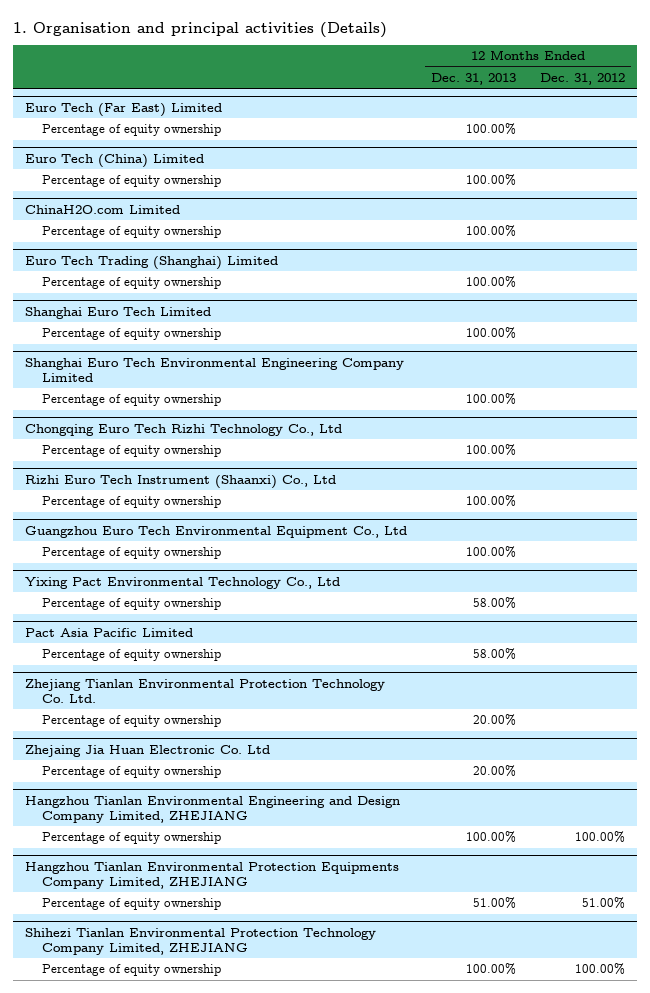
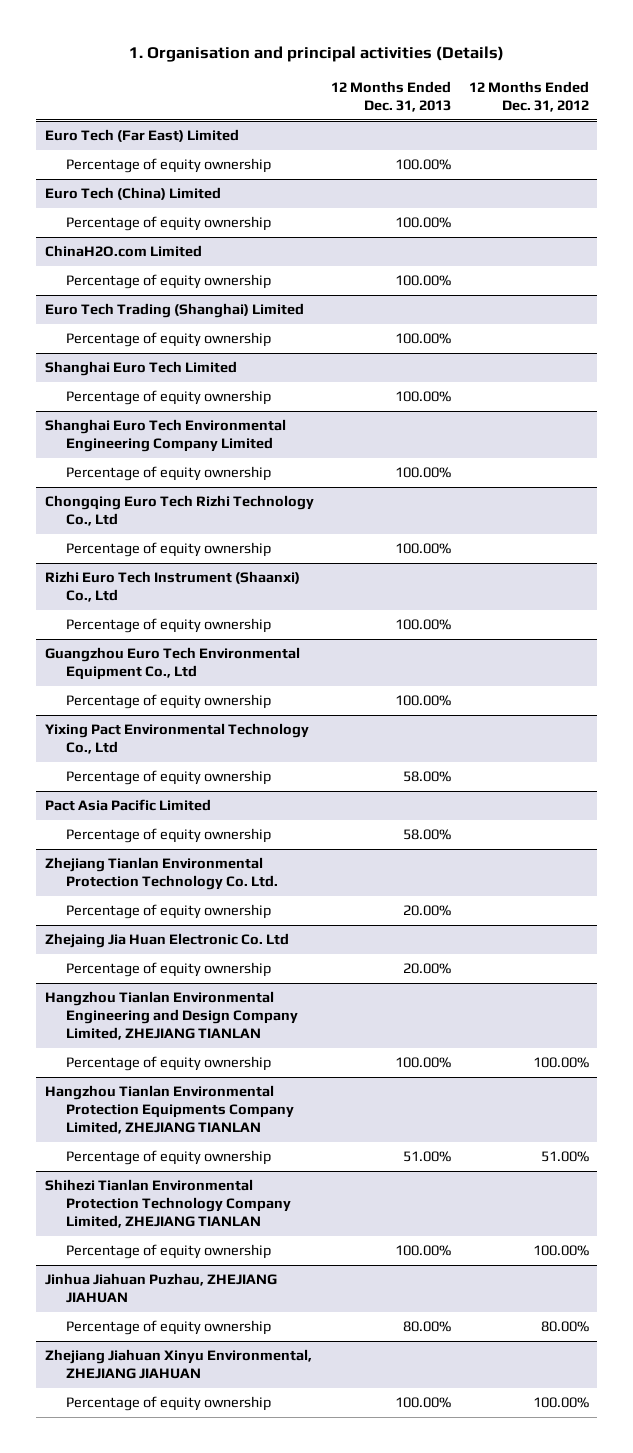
- Hangzhou Tianlan Environmental Engineering and Design Company Limited, ZHEJIANG
+ Hangzhou Tianlan Environmental Engineering and Design Company Limited, ZHEJIANG TIANLAN
- Hangzhou Tianlan Environmental Protection Equipments Company Limited, ZHEJIANG
+ Hangzhou Tianlan Environmental Protection Equipments Company Limited, ZHEJIANG TIANLAN
- Shihezi Tianlan Environmental Protection Technology Company Limited, ZHEJIANG
+ Shihezi Tianlan Environmental Protection Technology Company Limited, ZHEJIANG TIANLAN
+ Jinhua Jiahuan Puzhau, ZHEJIANG JIAHUAN
+ Percentage of equity ownership | 80.00% | 80.00%
+ Zhejiang Jiahuan Xinyu Environmental, ZHEJIANG JIAHUAN
+ Percentage of equity ownership | 100.00% | 100.00%

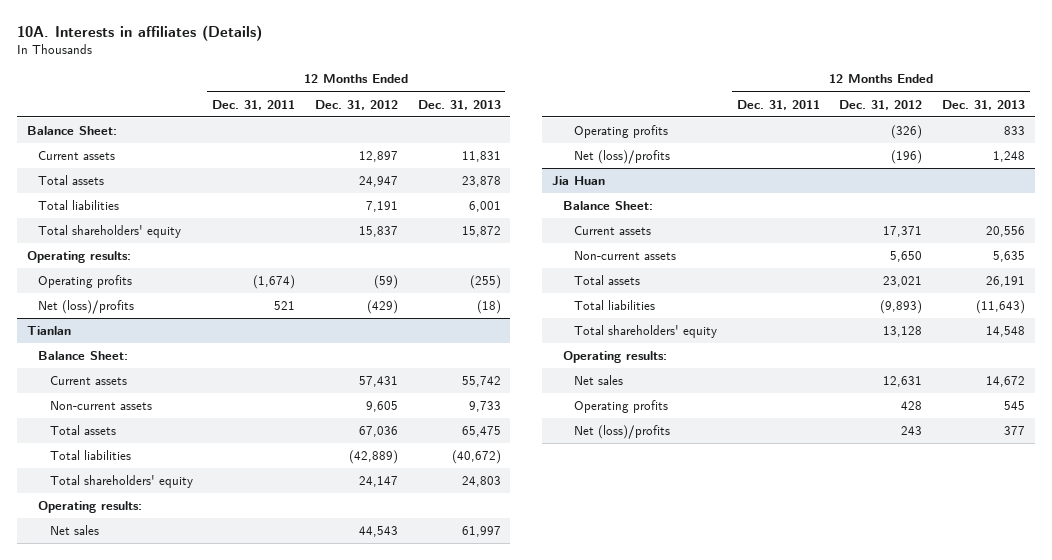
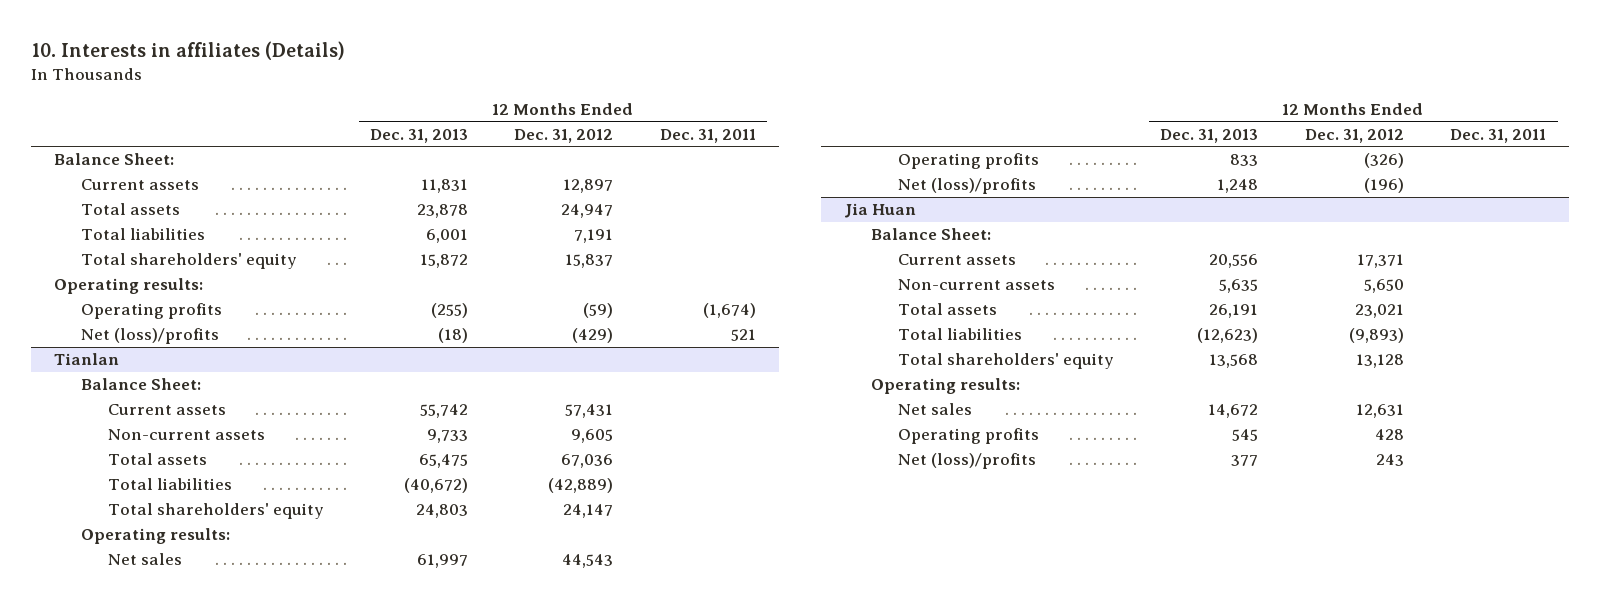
- 10A. Interests in affiliates (Details)
+ 10. Interests in affiliates (Details)
- | 12 Months Ended Dec. 31, 2011 | 12 Months Ended Dec. 31, 2012 | 12 Months Ended Dec. 31, 2013
+ | 12 Months Ended Dec. 31, 2013 | 12 Months Ended Dec. 31, 2012 | 12 Months Ended Dec. 31, 2011
@ Jia Huan
- Total liabilities | | (9,893) | (11,643)
- Total shareholders' equity | | 13,128 | 14,548
+ Total liabilities | (12,623) | (9,893) |
+ Total shareholders' equity | 13,568 | 13,128 |

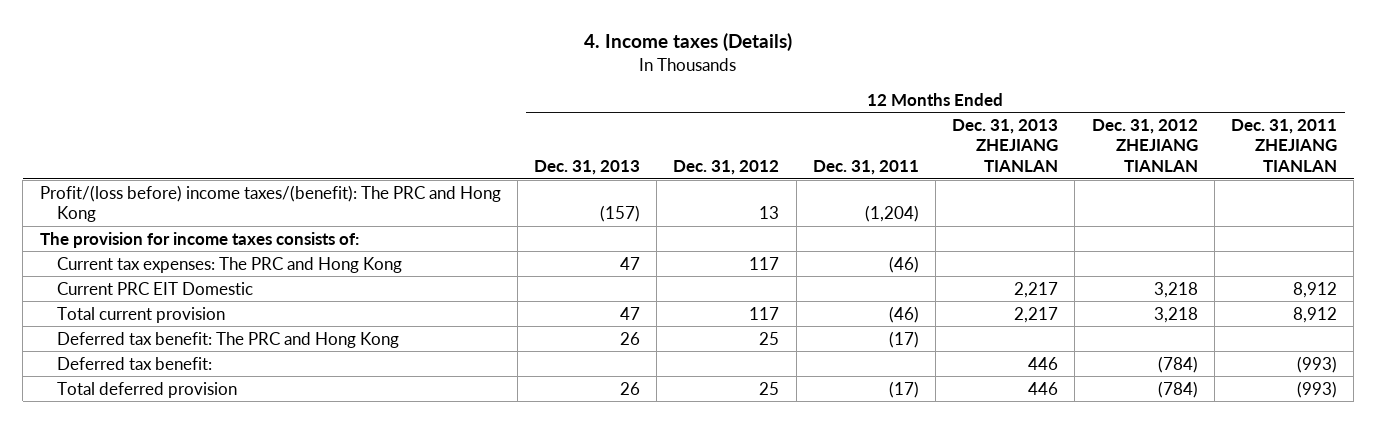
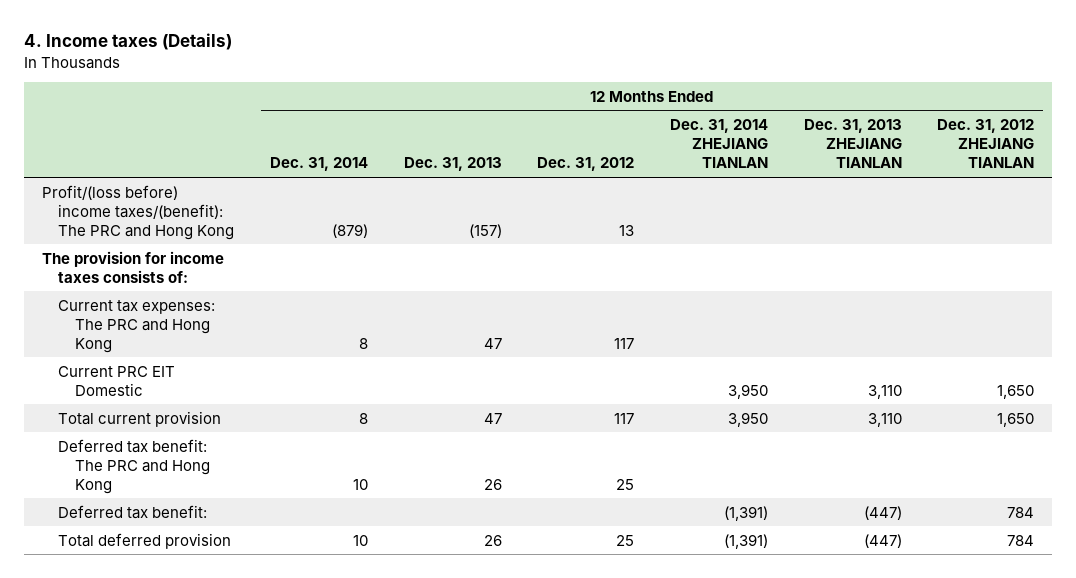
- | 12 Months Ended Dec. 31, 2013 | 12 Months Ended Dec. 31, 2012 | 12 Months Ended Dec. 31, 2011 | 12 Months Ended Dec. 31, 2013 ZHEJIANG TIANLAN | 12 Months Ended Dec. 31, 2012 ZHEJIANG TIANLAN | 12 Months Ended Dec. 31, 2011 ZHEJIANG TIANLAN
+ | 12 Months Ended Dec. 31, 2014 | 12 Months Ended Dec. 31, 2013 | 12 Months Ended Dec. 31, 2012 | 12 Months Ended Dec. 31, 2014 ZHEJIANG TIANLAN | 12 Months Ended Dec. 31, 2013 ZHEJIANG TIANLAN | 12 Months Ended Dec. 31, 2012 ZHEJIANG TIANLAN
- Current PRC EIT Domestic | | | | 2,217 | 3,218 | 8,912
- Total current provision | 47 | 117 | (46) | 2,217 | 3,218 | 8,912
+ Current PRC EIT Domestic | | | | 3,950 | 3,110 | 1,650
+ Total current provision | 8 | 47 | 117 | 3,950 | 3,110 | 1,650
- Deferred tax benefit: | | | | 446 | (784) | (993)
- Total deferred provision | 26 | 25 | (17) | 446 | (784) | (993)
+ Deferred tax benefit: | | | | (1,391) | (447) | 784
+ Total deferred provision | 10 | 26 | 25 | (1,391) | (447) | 784

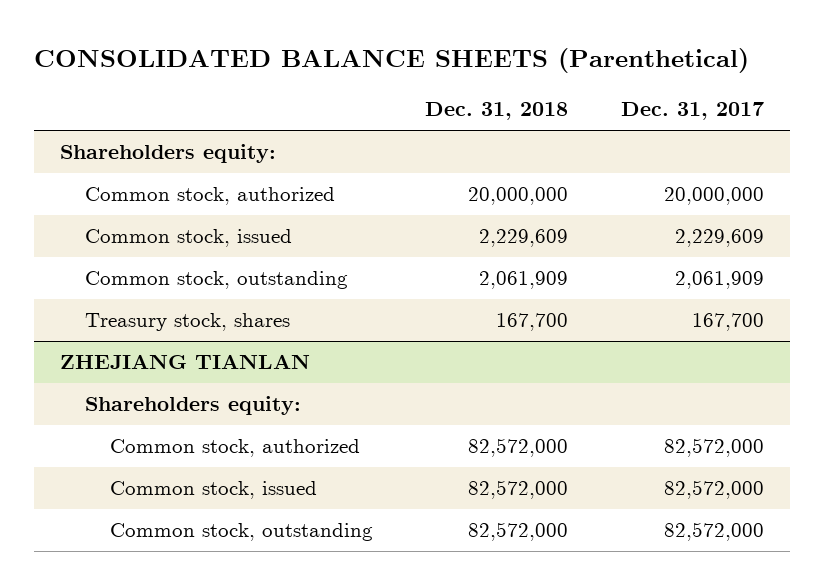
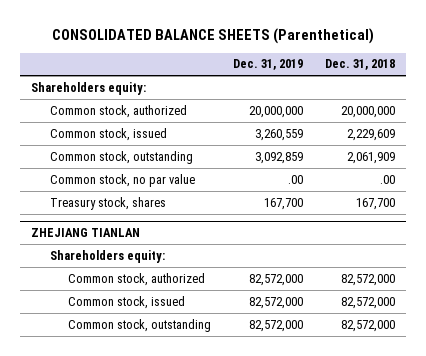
- | Dec. 31, 2018 | Dec. 31, 2017
+ | Dec. 31, 2019 | Dec. 31, 2018
+ Common stock, no par value | .00 | .00

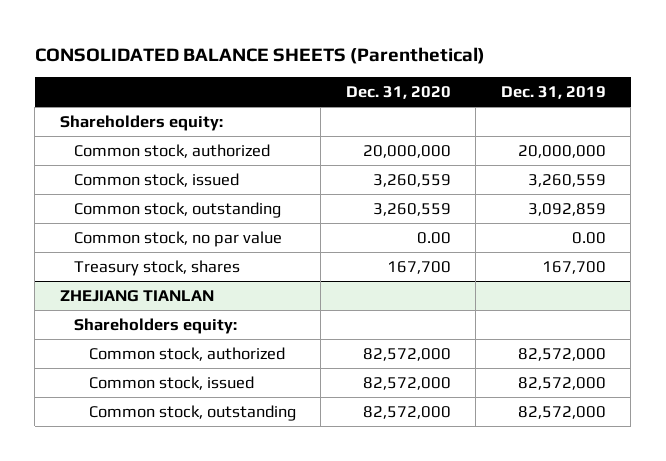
- | Dec. 31, 2019 | Dec. 31, 2018
+ | Dec. 31, 2020 | Dec. 31, 2019
- Common stock, no par value | .00 | .00
+ Common stock, no par value | 0.00 | 0.00

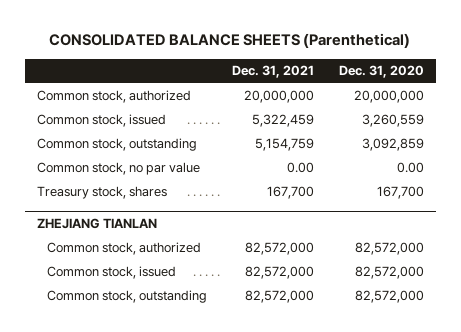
- | Dec. 31, 2020 | Dec. 31, 2019
+ | Dec. 31, 2021 | Dec. 31, 2020
- Shareholders equity:
- Common stock, outstanding | 3,260,559 | 3,092,859
+ Common stock, outstanding | 5,154,759 | 3,092,859
@ ZHEJIANG TIANLAN
- Shareholders equity:

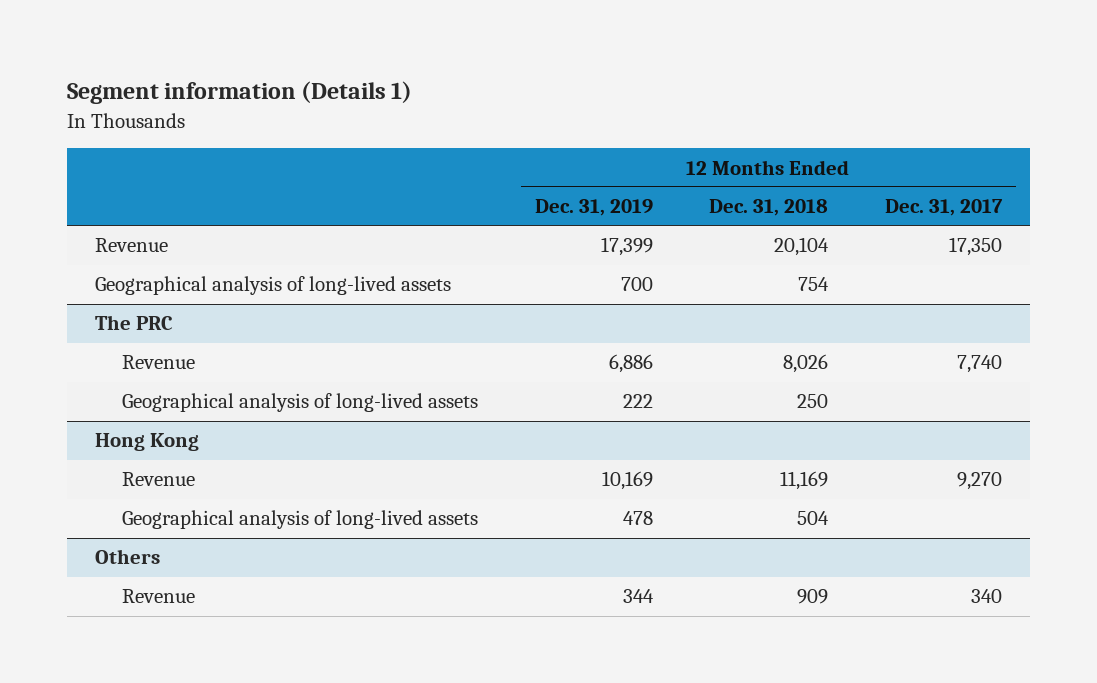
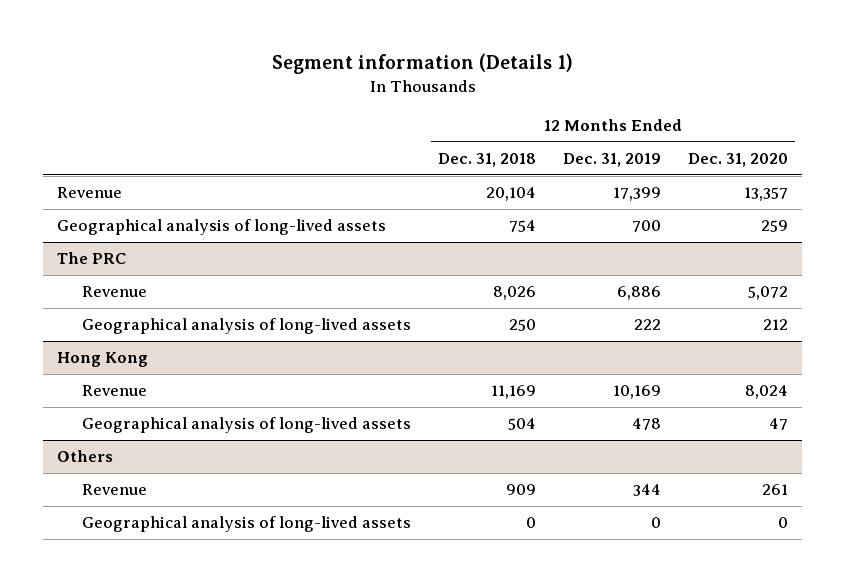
- | 12 Months Ended Dec. 31, 2019 | 12 Months Ended Dec. 31, 2018 | 12 Months Ended Dec. 31, 2017
+ | 12 Months Ended Dec. 31, 2018 | 12 Months Ended Dec. 31, 2019 | 12 Months Ended Dec. 31, 2020
@ Others
+ Geographical analysis of long-lived assets | 0 | 0 | 0

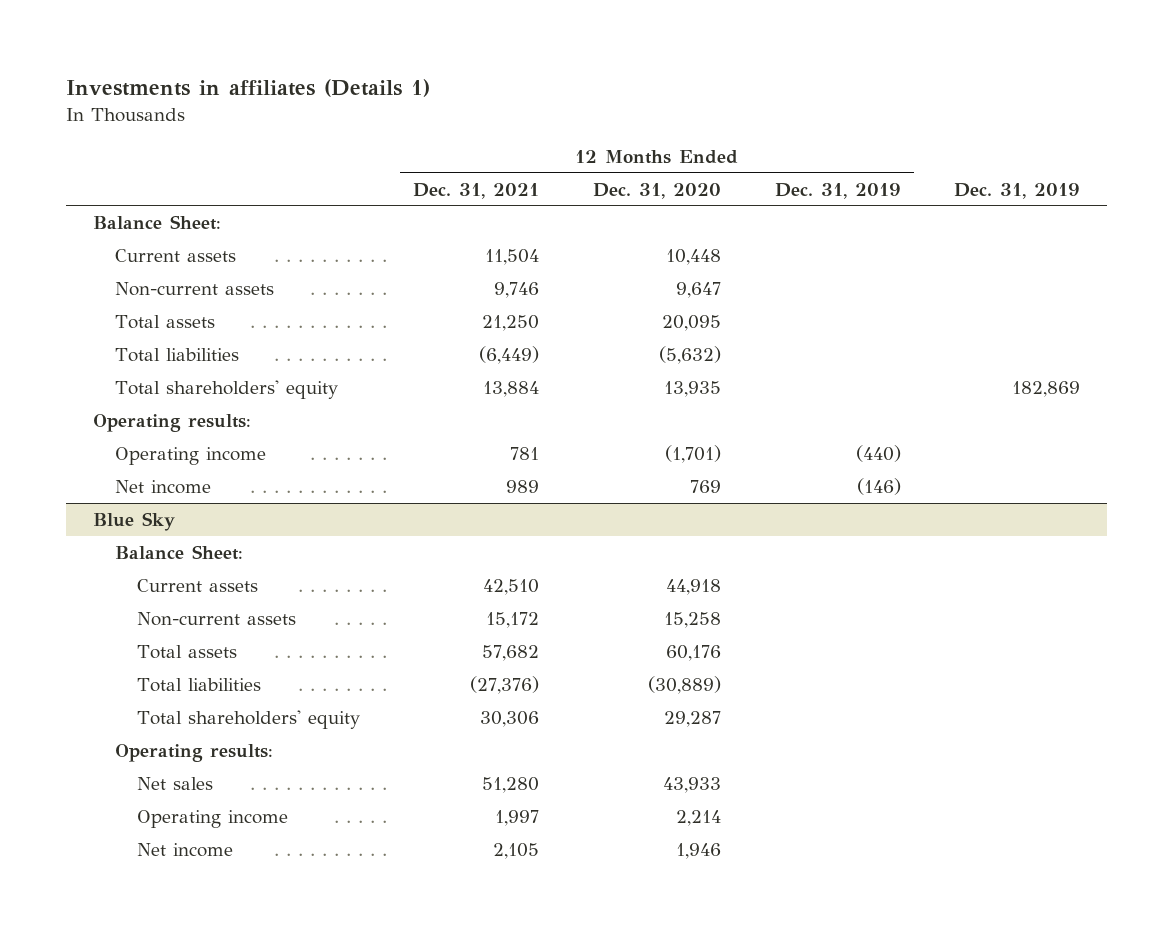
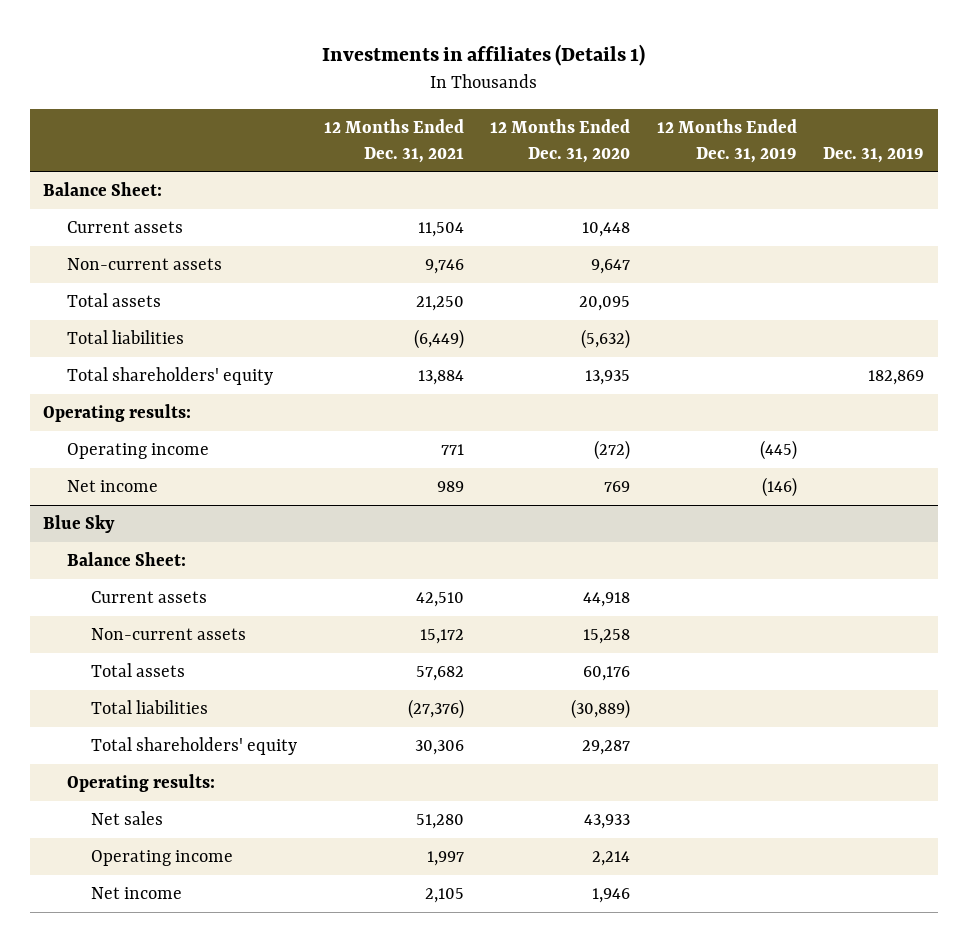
- Operating income | 781 | (1,701) | (440) |
+ Operating income | 771 | (272) | (445) |

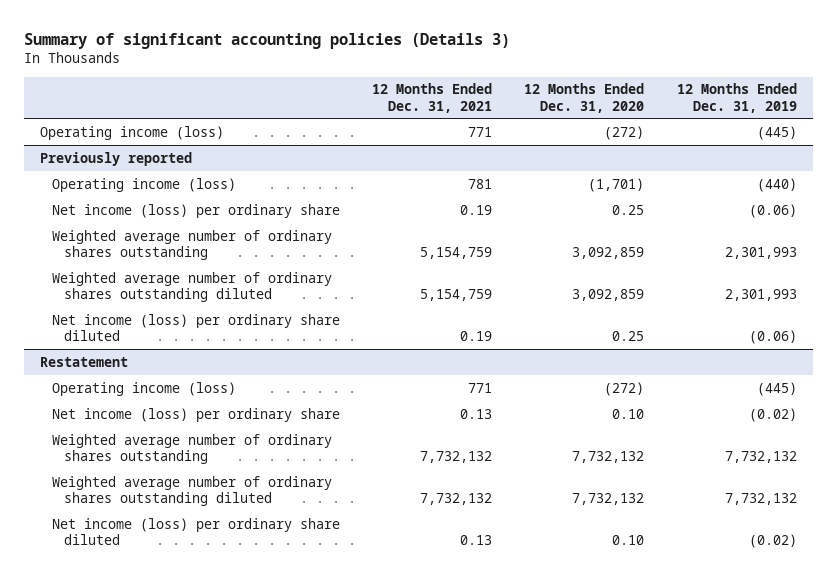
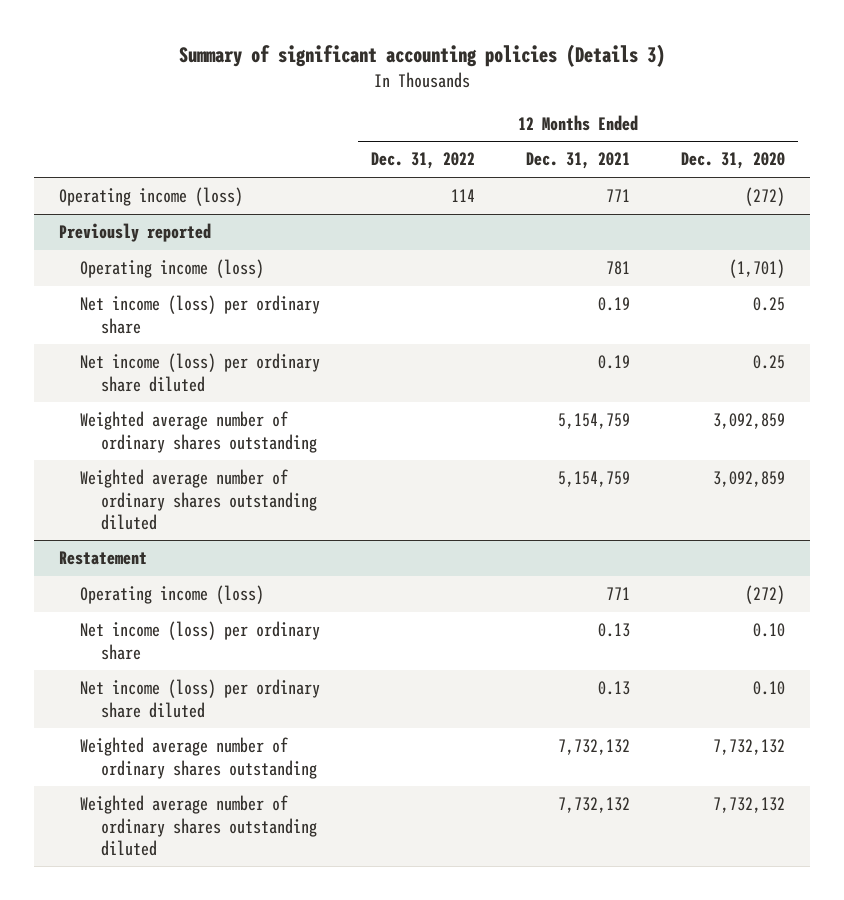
- | 12 Months Ended Dec. 31, 2021 | 12 Months Ended Dec. 31, 2020 | 12 Months Ended Dec. 31, 2019
+ | 12 Months Ended Dec. 31, 2022 | 12 Months Ended Dec. 31, 2021 | 12 Months Ended Dec. 31, 2020
@ Previously reported
moved up: Net income (loss) per ordinary share diluted | | 0.19 | 0.25
@ Restatement
moved up: Net income (loss) per ordinary share diluted | | 0.13 | 0.10

